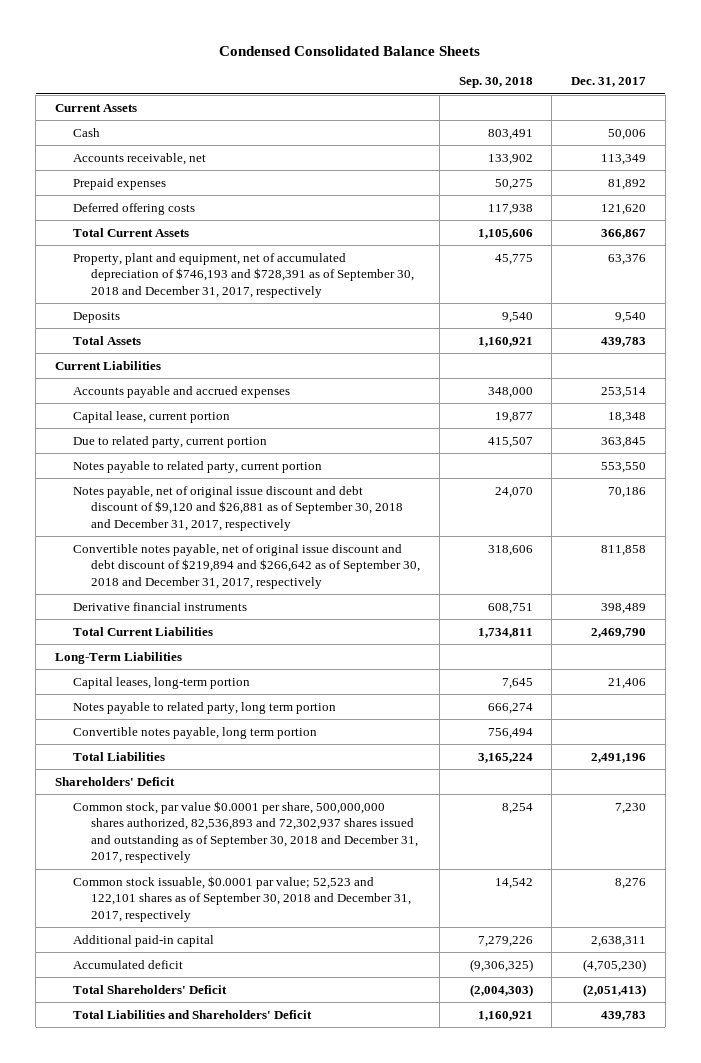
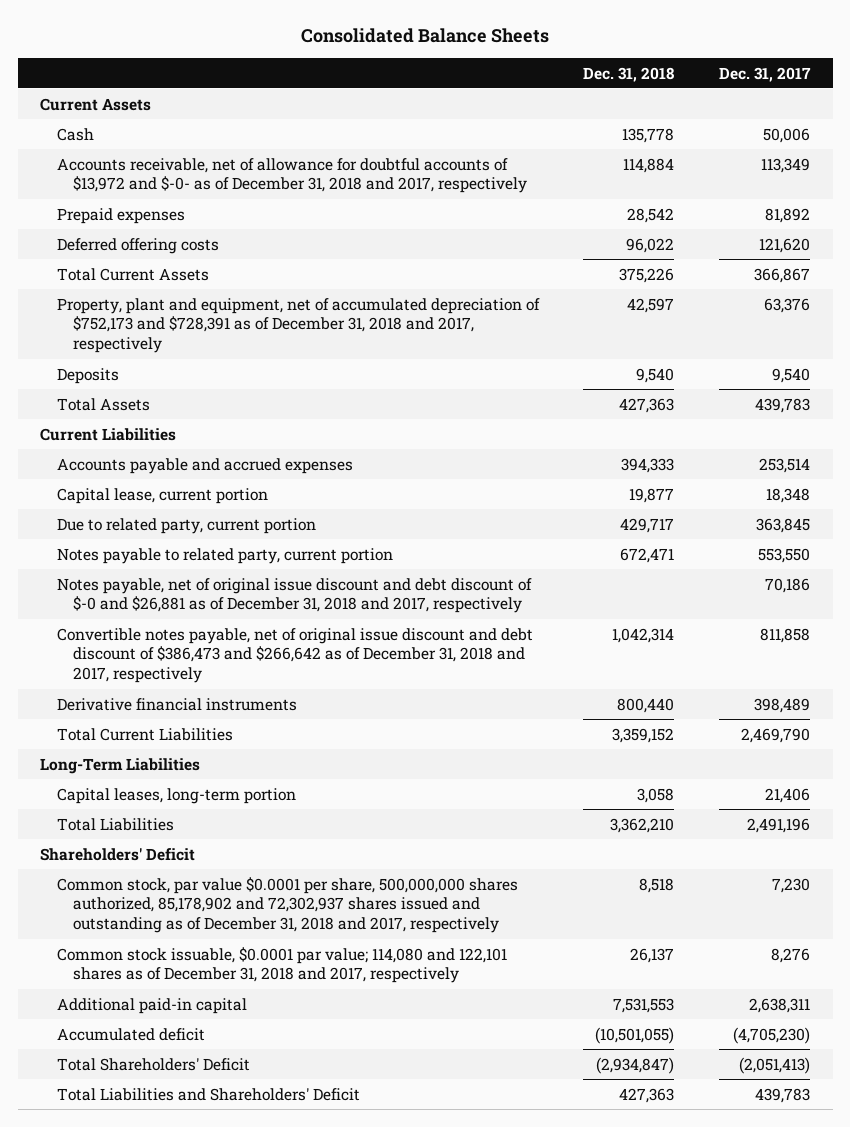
- Condensed Consolidated Balance Sheets
+ Consolidated Balance Sheets
- | Sep. 30, 2018 | Dec. 31, 2017
+ | Dec. 31, 2018 | Dec. 31, 2017
- Accounts receivable, net | 133,902 | 113,349
+ Accounts receivable, net of allowance for doubtful accounts of $13,972 and $-0- as of December 31, 2018 and 2017, respectively | 114,884 | 113,349
- Property, plant and equipment, net of accumulated depreciation of $746,193 and $728,391 as of September 30, 2018 and December 31, 2017, respectively | 45,775 | 63,376
+ Property, plant and equipment, net of accumulated depreciation of $752,173 and $728,391 as of December 31, 2018 and 2017, respectively | 42,597 | 63,376
- Notes payable, net of original issue discount and debt discount of $9,120 and $26,881 as of September 30, 2018 and December 31, 2017, respectively | 24,070 | 70,186
- Convertible notes payable, net of original issue discount and debt discount of $219,894 and $266,642 as of September 30, 2018 and December 31, 2017, respectively | 318,606 | 811,858
+ Notes payable, net of original issue discount and debt discount of $-0 and $26,881 as of December 31, 2018 and 2017, respectively | | 70,186
+ Convertible notes payable, net of original issue discount and debt discount of $386,473 and $266,642 as of December 31, 2018 and 2017, respectively | 1,042,314 | 811,858
- Notes payable to related party, long term portion | 666,274 |
- Convertible notes payable, long term portion | 756,494 |
- Common stock, par value $0.0001 per share, 500,000,000 shares authorized, 82,536,893 and 72,302,937 shares issued and outstanding as of September 30, 2018 and December 31, 2017, respectively | 8,254 | 7,230
- Common stock issuable, $0.0001 par value; 52,523 and 122,101 shares as of September 30, 2018 and December 31, 2017, respectively | 14,542 | 8,276
+ Common stock, par value $0.0001 per share, 500,000,000 shares authorized, 85,178,902 and 72,302,937 shares issued and outstanding as of December 31, 2018 and 2017, respectively | 8,518 | 7,230
+ Common stock issuable, $0.0001 par value; 114,080 and 122,101 shares as of December 31, 2018 and 2017, respectively | 26,137 | 8,276

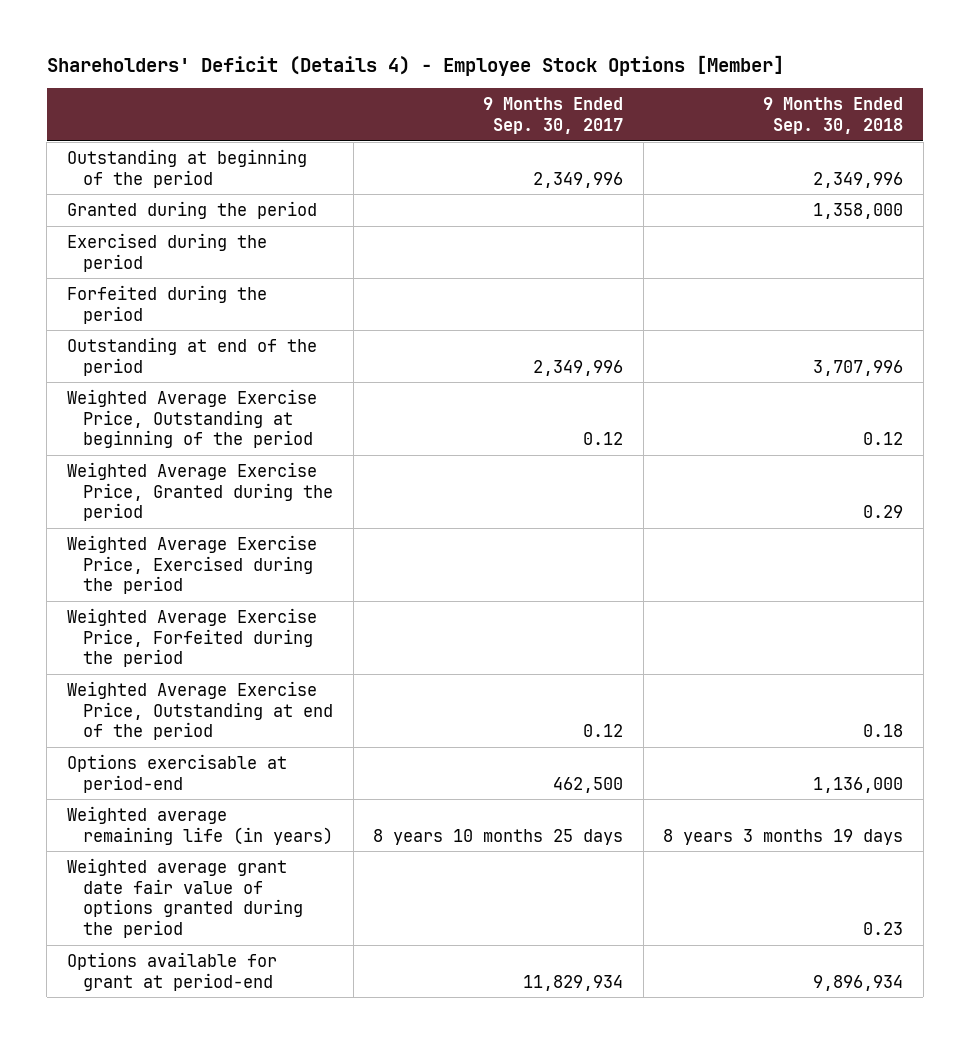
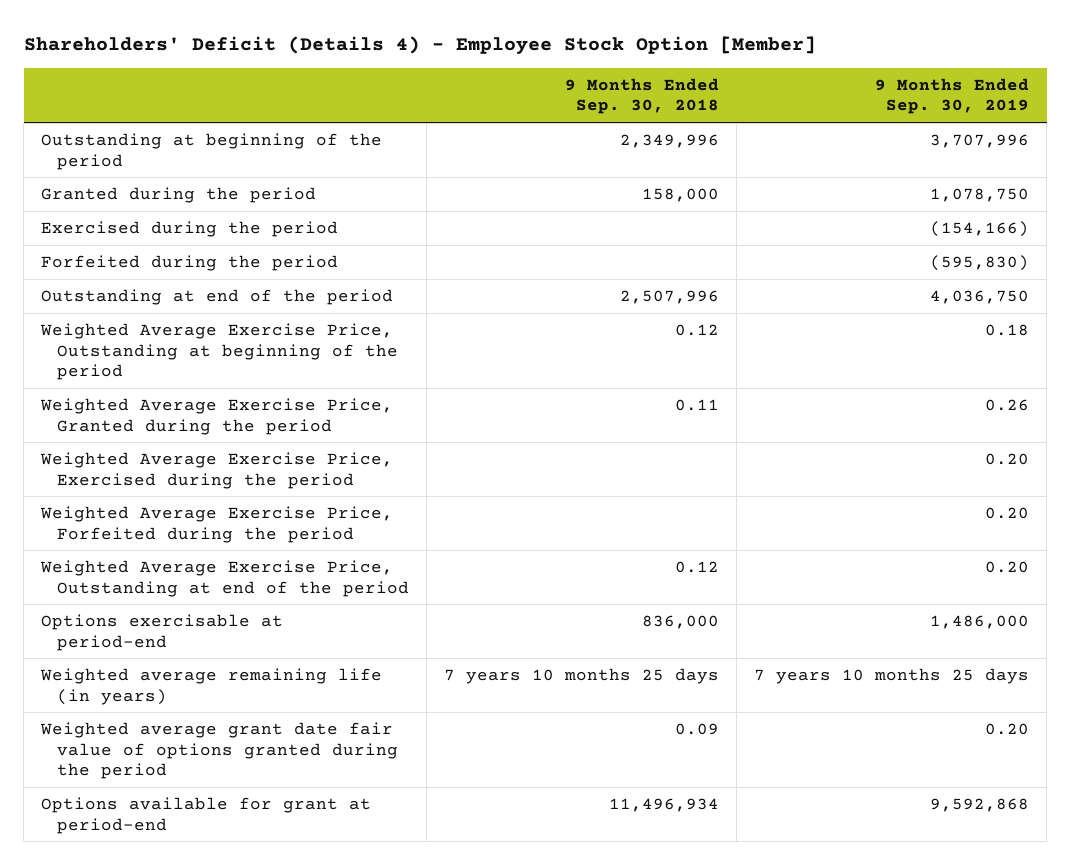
- Shareholders' Deficit (Details 4) - Employee Stock Options [Member]
+ Shareholders' Deficit (Details 4) - Employee Stock Option [Member]
- | 9 Months Ended Sep. 30, 2017 | 9 Months Ended Sep. 30, 2018
+ | 9 Months Ended Sep. 30, 2018 | 9 Months Ended Sep. 30, 2019
- Granted during the period | | 1,358,000
+ Granted during the period | 158,000 | 1,078,750
- Outstanding at end of the period | 2,349,996 | 3,707,996
+ Outstanding at end of the period | 2,507,996 | 4,036,750
- Weighted Average Exercise Price, Granted during the period | | 0.29
+ Weighted Average Exercise Price, Granted during the period | 0.11 | 0.26
- Weighted Average Exercise Price, Outstanding at end of the period | 0.12 | 0.18
- Options exercisable at period-end | 462,500 | 1,136,000
- Weighted average remaining life (in years) | 8 years 10 months 25 days | 8 years 3 months 19 days
- Weighted average grant date fair value of options granted during the period | | 0.23
- Options available for grant at period-end | 11,829,934 | 9,896,934
+ Weighted Average Exercise Price, Outstanding at end of the period | 0.12 | 0.20
+ Options exercisable at period-end | 836,000 | 1,486,000
+ Weighted average remaining life (in years) | 7 years 10 months 25 days | 7 years 10 months 25 days
+ Weighted average grant date fair value of options granted during the period | 0.09 | 0.20
+ Options available for grant at period-end | 11,496,934 | 9,592,868

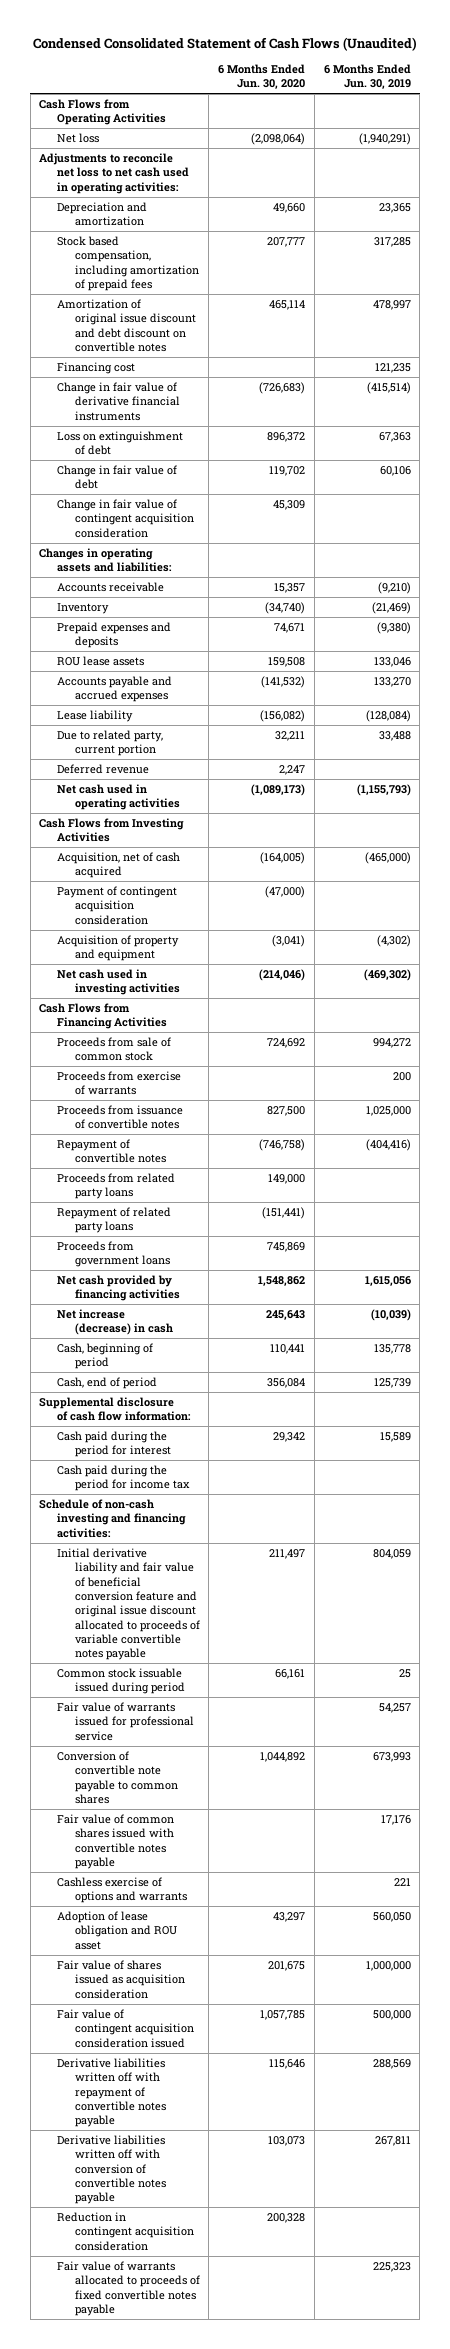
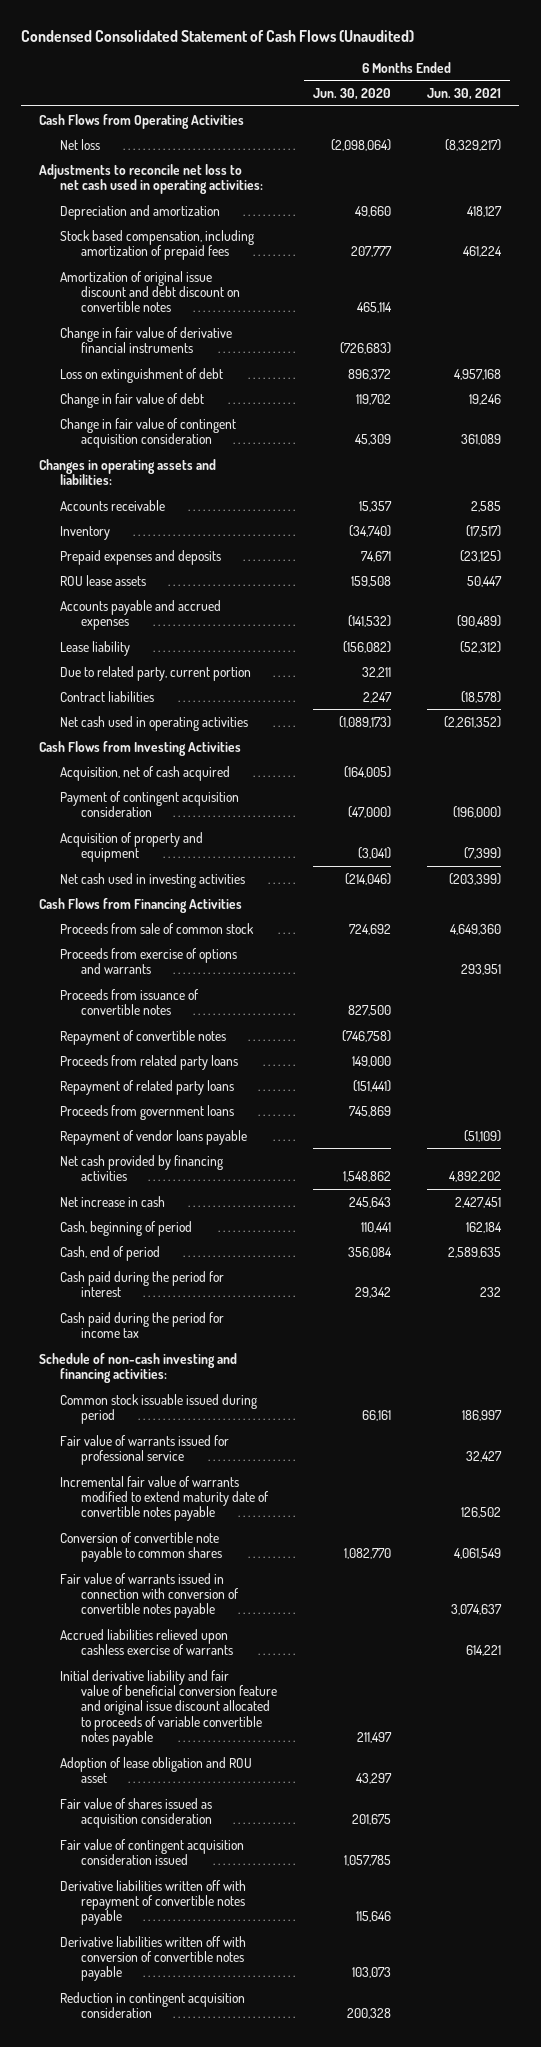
- | 6 Months Ended Jun. 30, 2020 | 6 Months Ended Jun. 30, 2019
+ | 6 Months Ended Jun. 30, 2020 | 6 Months Ended Jun. 30, 2021
- Financing cost | | 121,235
- Deferred revenue | 2,247 |
+ Contract liabilities | 2,247 | (18,578)
- Proceeds from exercise of warrants | | 200
+ Proceeds from exercise of options and warrants | | 293,951
+ Repayment of vendor loans payable | | (51,109)
- Net increase (decrease) in cash | 245,643 | (10,039)
+ Net increase in cash | 245,643 | 2,427,451
- Supplemental disclosure of cash flow information:
- Conversion of convertible note payable to common shares | 1,044,892 | 673,993
- Fair value of common shares issued with convertible notes payable | | 17,176
- Cashless exercise of options and warrants | | 221
+ Incremental fair value of warrants modified to extend maturity date of convertible notes payable | | 126,502
+ Conversion of convertible note payable to common shares | 1,082,770 | 4,061,549
+ Fair value of warrants issued in connection with conversion of convertible notes payable | | 3,074,637
+ Accrued liabilities relieved upon cashless exercise of warrants | | 614,221
moved down: Initial derivative liability and fair value of beneficial conversion feature and original issue discount allocated to proceeds of variable convertible notes payable | 211,497 |
- Fair value of warrants allocated to proceeds of fixed convertible notes payable | | 225,323

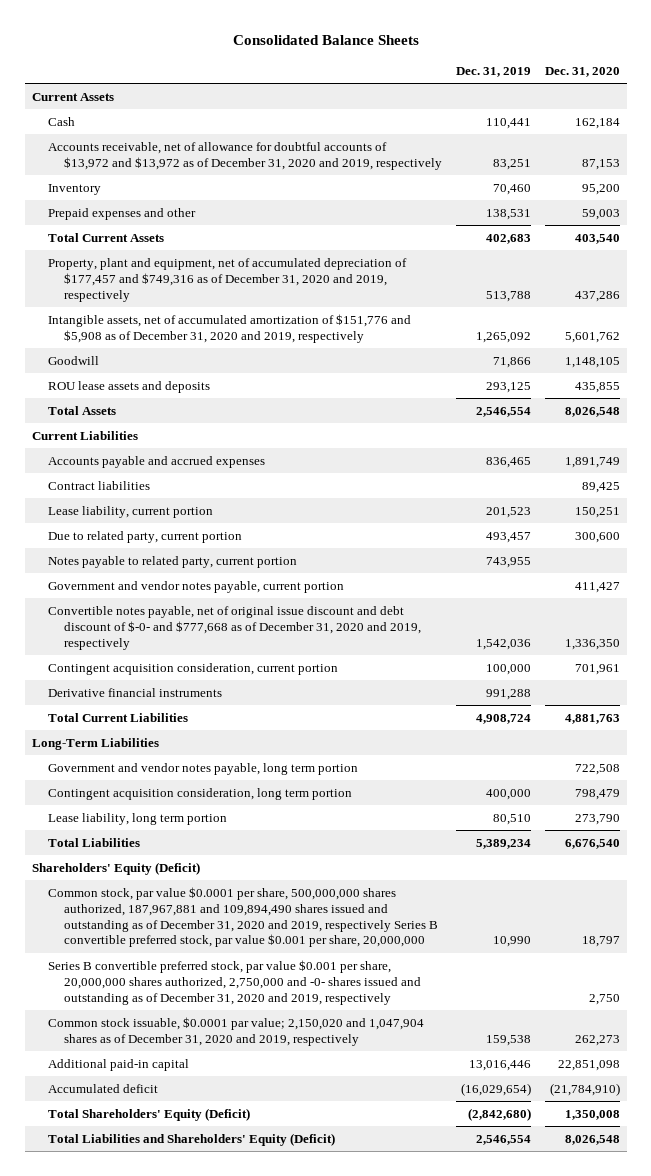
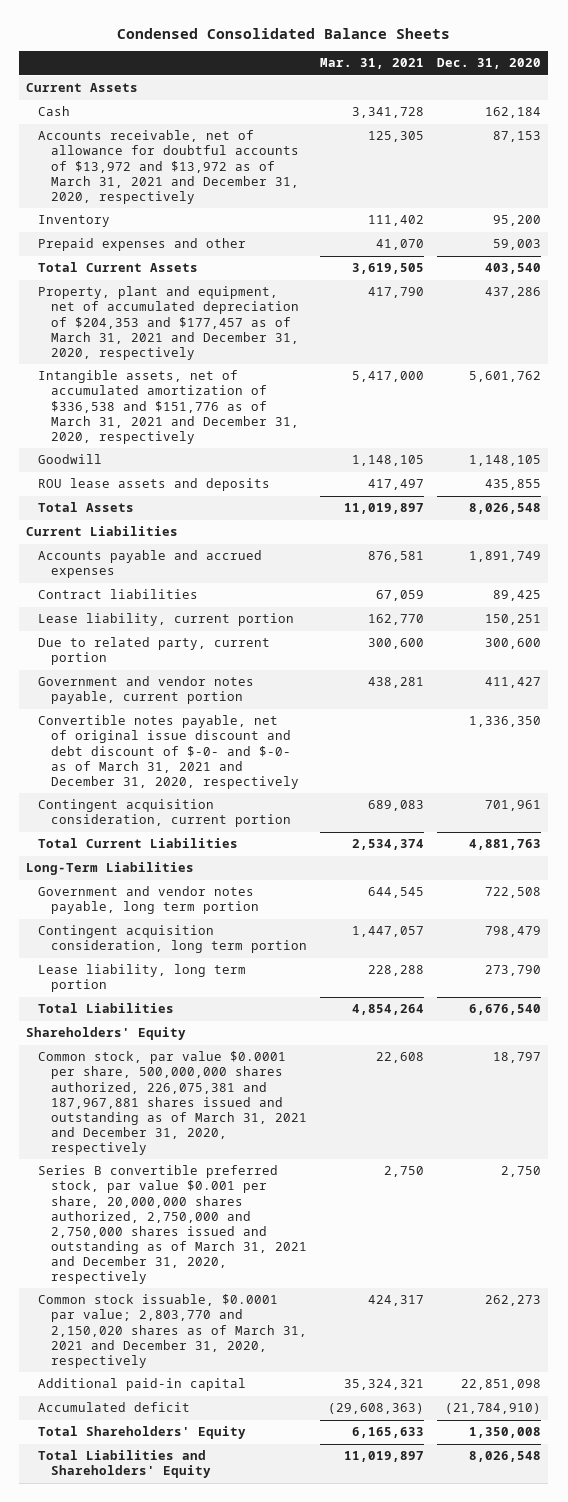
- Consolidated Balance Sheets
+ Condensed Consolidated Balance Sheets
- | Dec. 31, 2019 | Dec. 31, 2020
+ | Mar. 31, 2021 | Dec. 31, 2020
- Accounts receivable, net of allowance for doubtful accounts of $13,972 and $13,972 as of December 31, 2020 and 2019, respectively | 83,251 | 87,153
+ Accounts receivable, net of allowance for doubtful accounts of $13,972 and $13,972 as of March 31, 2021 and December 31, 2020, respectively | 125,305 | 87,153
- Property, plant and equipment, net of accumulated depreciation of $177,457 and $749,316 as of December 31, 2020 and 2019, respectively | 513,788 | 437,286
- Intangible assets, net of accumulated amortization of $151,776 and $5,908 as of December 31, 2020 and 2019, respectively | 1,265,092 | 5,601,762
+ Property, plant and equipment, net of accumulated depreciation of $204,353 and $177,457 as of March 31, 2021 and December 31, 2020, respectively | 417,790 | 437,286
+ Intangible assets, net of accumulated amortization of $336,538 and $151,776 as of March 31, 2021 and December 31, 2020, respectively | 5,417,000 | 5,601,762
- Notes payable to related party, current portion | 743,955 |
- Convertible notes payable, net of original issue discount and debt discount of $-0- and $777,668 as of December 31, 2020 and 2019, respectively | 1,542,036 | 1,336,350
+ Convertible notes payable, net of original issue discount and debt discount of $-0- and $-0- as of March 31, 2021 and December 31, 2020, respectively | | 1,336,350
- Derivative financial instruments | 991,288 |
- Shareholders' Equity (Deficit)
- Common stock, par value $0.0001 per share, 500,000,000 shares authorized, 187,967,881 and 109,894,490 shares issued and outstanding as of December 31, 2020 and 2019, respectively Series B convertible preferred stock, par value $0.001 per share, 20,000,000 | 10,990 | 18,797
- Series B convertible preferred stock, par value $0.001 per share, 20,000,000 shares authorized, 2,750,000 and -0- shares issued and outstanding as of December 31, 2020 and 2019, respectively | | 2,750
- Common stock issuable, $0.0001 par value; 2,150,020 and 1,047,904 shares as of December 31, 2020 and 2019, respectively | 159,538 | 262,273
+ Shareholders' Equity
+ Common stock, par value $0.0001 per share, 500,000,000 shares authorized, 226,075,381 and 187,967,881 shares issued and outstanding as of March 31, 2021 and December 31, 2020, respectively | 22,608 | 18,797
+ Series B convertible preferred stock, par value $0.001 per share, 20,000,000 shares authorized, 2,750,000 and 2,750,000 shares issued and outstanding as of March 31, 2021 and December 31, 2020, respectively | 2,750 | 2,750
+ Common stock issuable, $0.0001 par value; 2,803,770 and 2,150,020 shares as of March 31, 2021 and December 31, 2020, respectively | 424,317 | 262,273
- Total Shareholders' Equity (Deficit) | (2,842,680) | 1,350,008
- Total Liabilities and Shareholders' Equity (Deficit) | 2,546,554 | 8,026,548
+ Total Shareholders' Equity | 6,165,633 | 1,350,008
+ Total Liabilities and Shareholders' Equity | 11,019,897 | 8,026,548

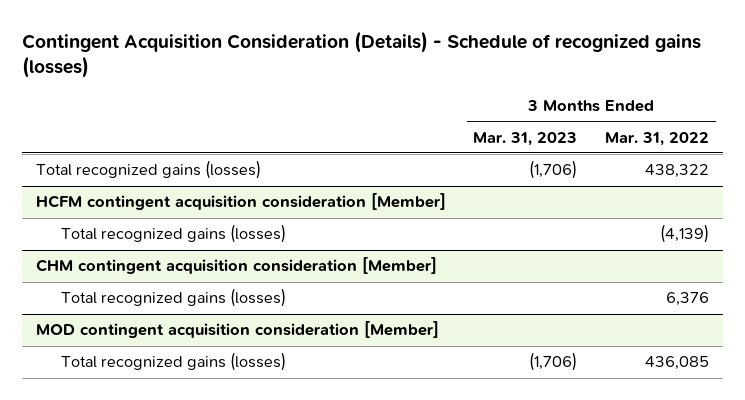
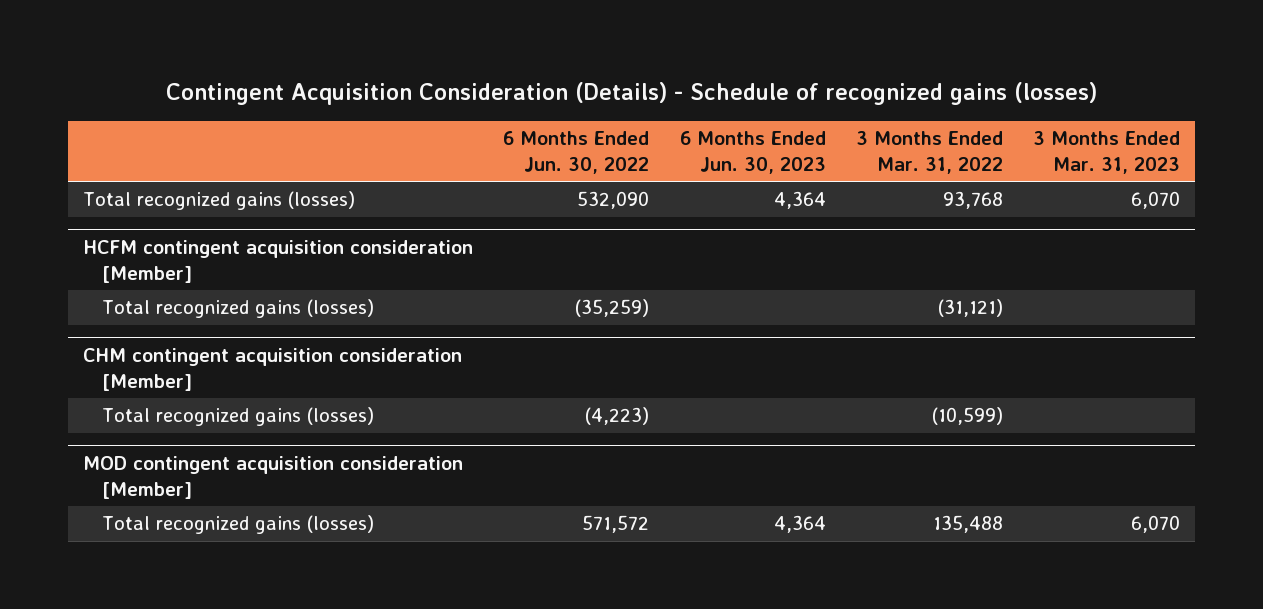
- | 3 Months Ended Mar. 31, 2023 | 3 Months Ended Mar. 31, 2022
+ | 6 Months Ended Jun. 30, 2022 | 6 Months Ended Jun. 30, 2023 | 3 Months Ended Mar. 31, 2022 | 3 Months Ended Mar. 31, 2023
- Total recognized gains (losses) | (1,706) | 438,322
+ Total recognized gains (losses) | 532,090 | 4,364 | 93,768 | 6,070
@ HCFM contingent acquisition consideration [Member]
- Total recognized gains (losses) | | (4,139)
+ Total recognized gains (losses) | (35,259) | | (31,121) |
@ CHM contingent acquisition consideration [Member]
- Total recognized gains (losses) | | 6,376
+ Total recognized gains (losses) | (4,223) | | (10,599) |
@ MOD contingent acquisition consideration [Member]
- Total recognized gains (losses) | (1,706) | 436,085
+ Total recognized gains (losses) | 571,572 | 4,364 | 135,488 | 6,070

